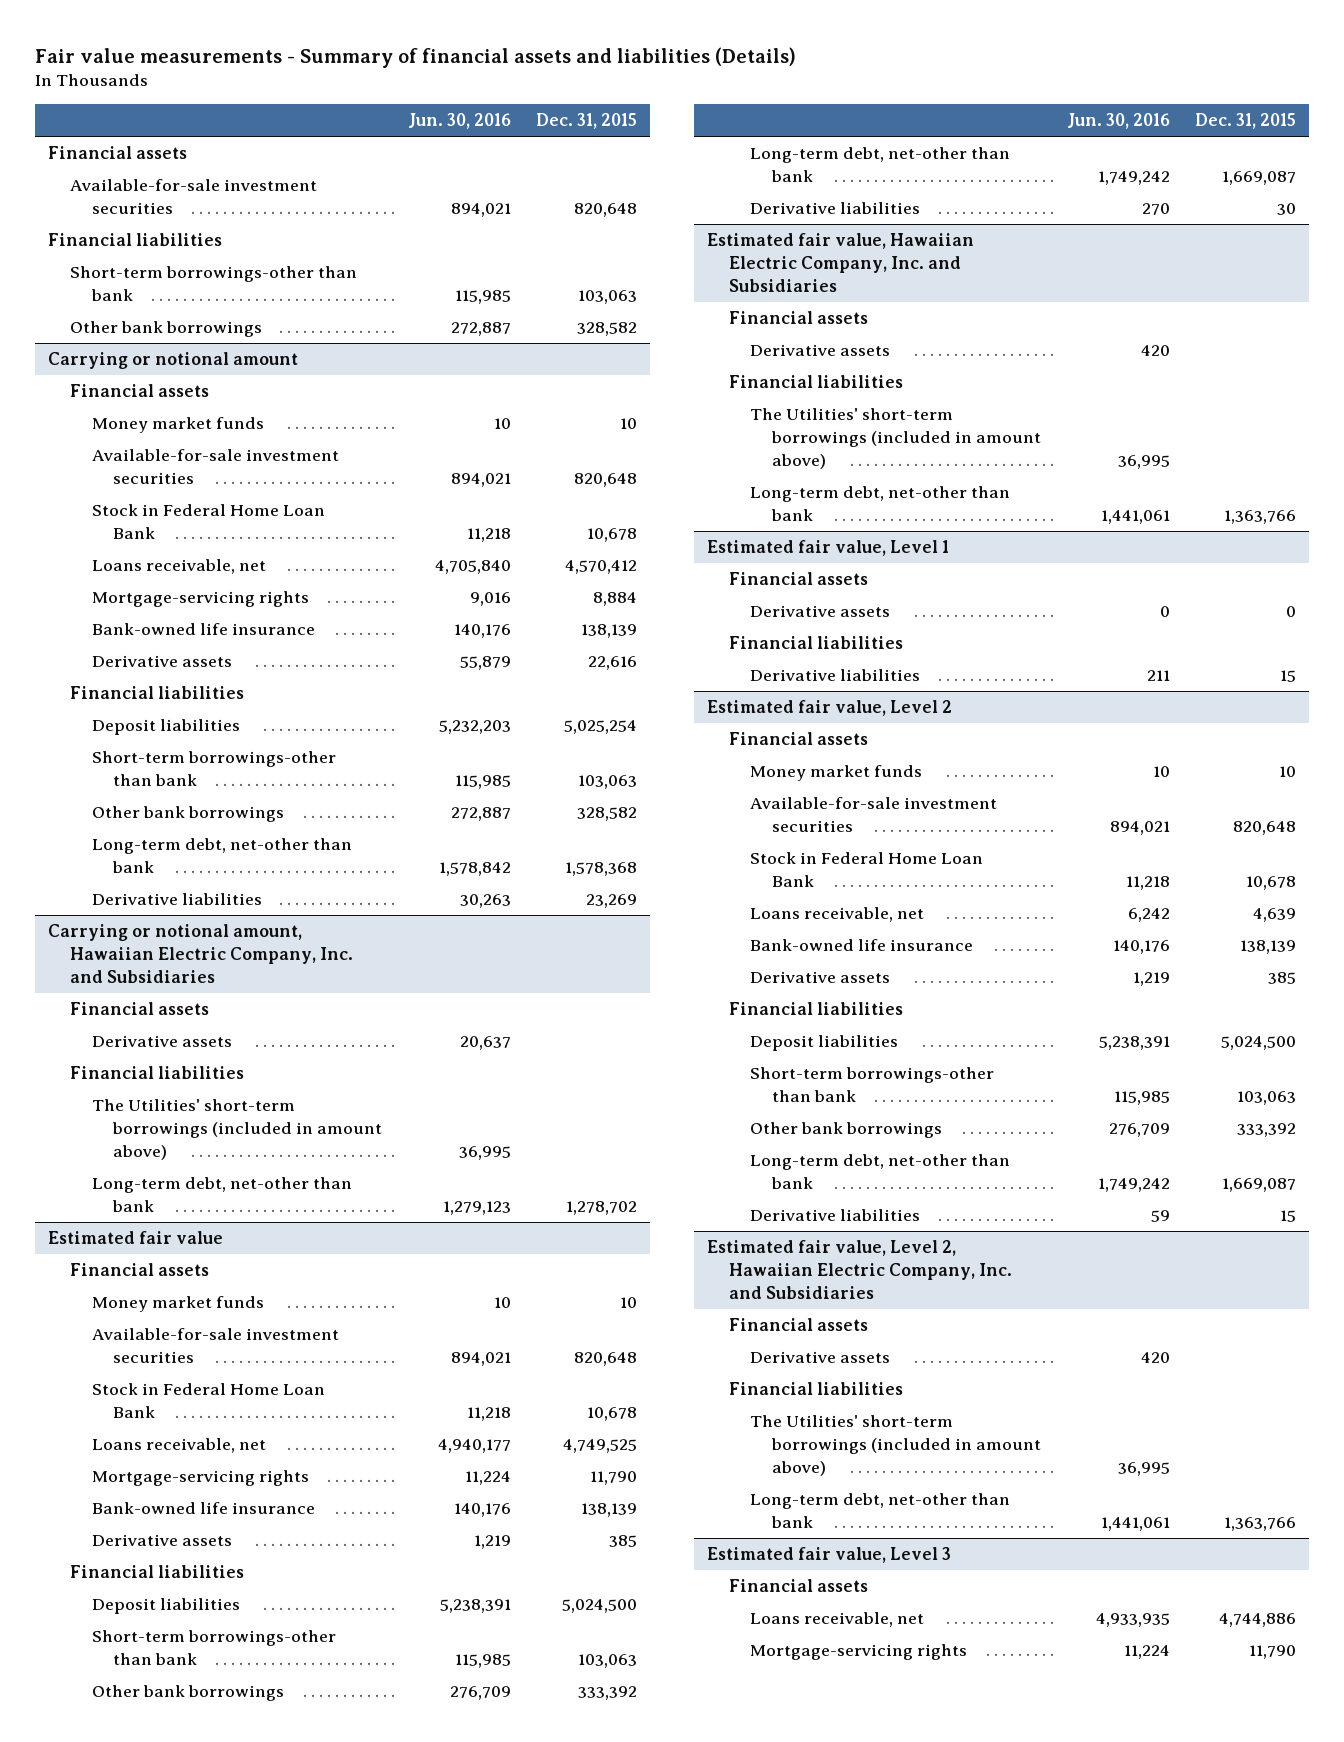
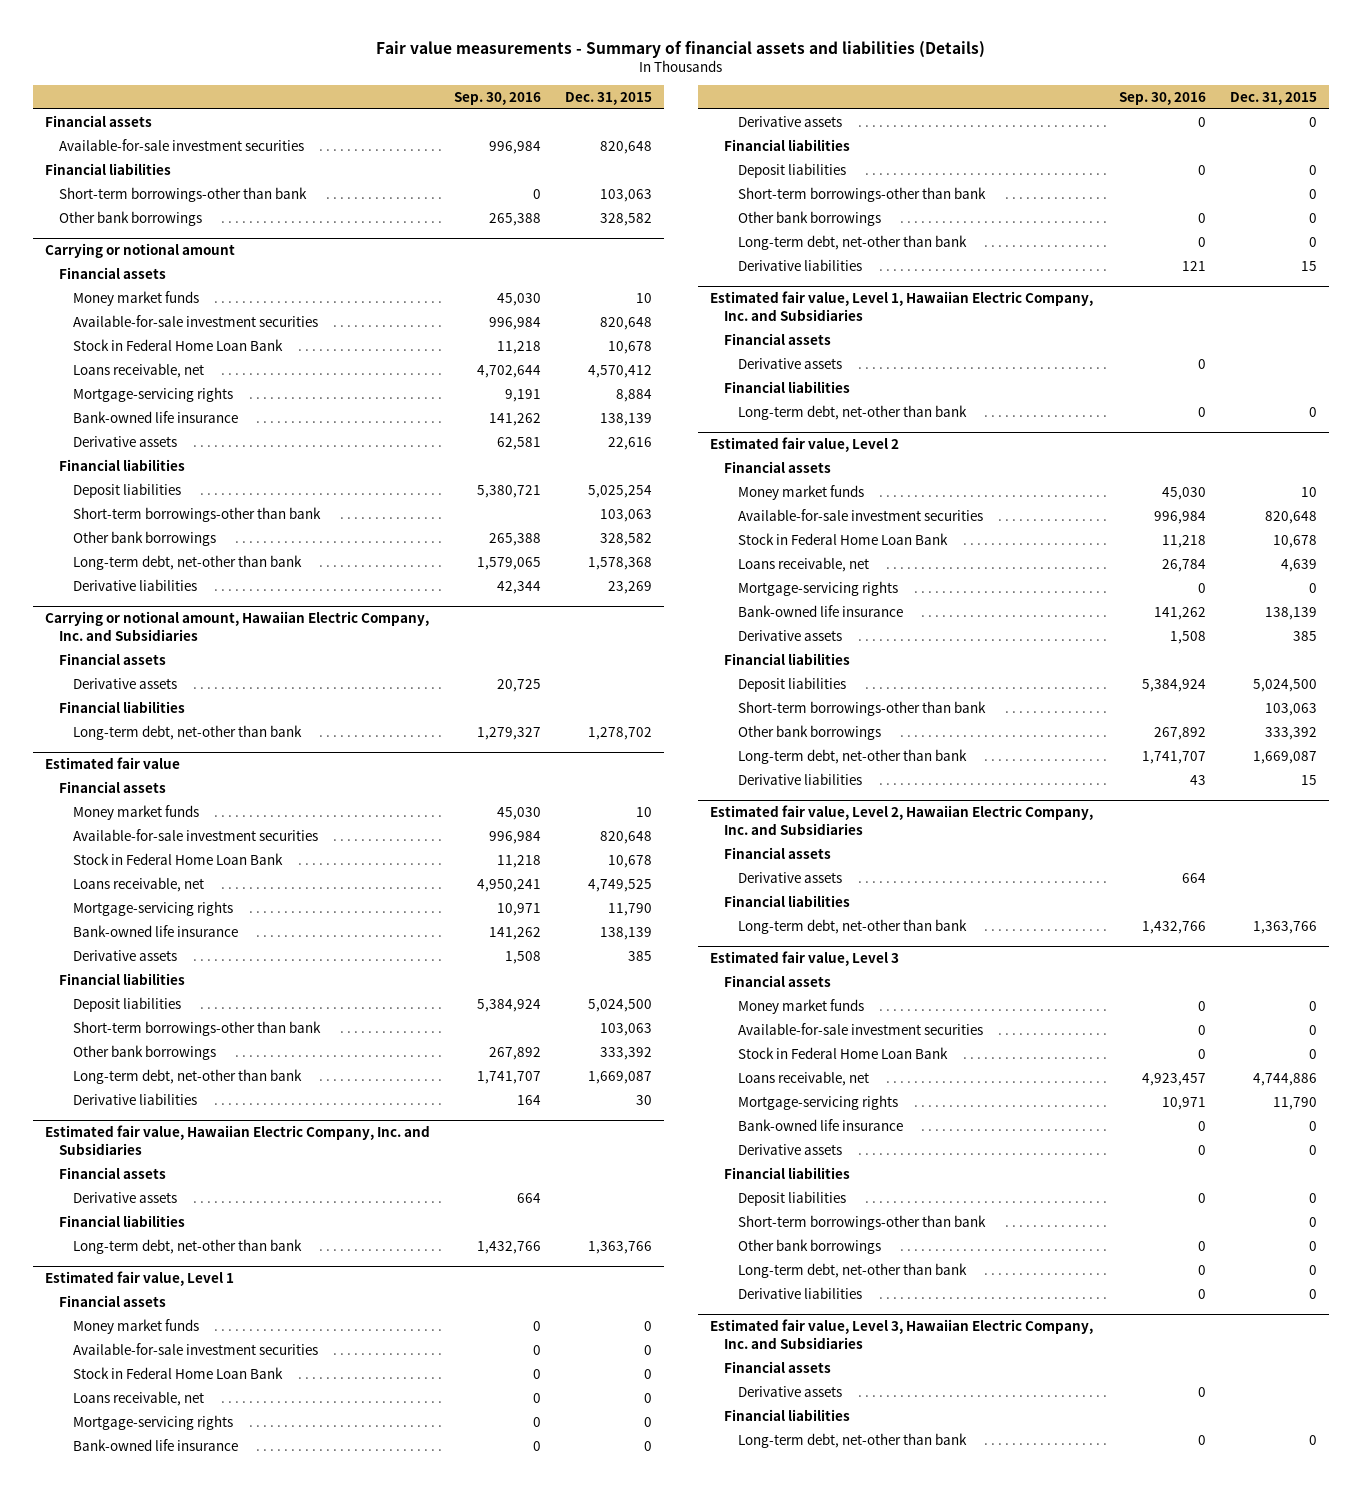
- | Jun. 30, 2016 | Dec. 31, 2015
+ | Sep. 30, 2016 | Dec. 31, 2015
@ Carrying or notional amount, Hawaiian Electric Company, Inc. and Subsidiaries
- The Utilities' short-term borrowings (included in amount above) | 36,995 |
@ Estimated fair value, Hawaiian Electric Company, Inc. and Subsidiaries
- The Utilities' short-term borrowings (included in amount above) | 36,995 |
@ Estimated fair value, Level 1
+ Money market funds | 0 | 0
+ Available-for-sale investment securities | 0 | 0
+ Stock in Federal Home Loan Bank | 0 | 0
+ Loans receivable, net | 0 | 0
+ Mortgage-servicing rights | 0 | 0
+ Bank-owned life insurance | 0 | 0
+ Deposit liabilities | 0 | 0
+ Short-term borrowings-other than bank | | 0
+ Other bank borrowings | 0 | 0
+ Long-term debt, net-other than bank | 0 | 0
+ Estimated fair value, Level 1, Hawaiian Electric Company, Inc. and Subsidiaries
+ Financial assets
+ Derivative assets | 0 |
+ Financial liabilities
+ Long-term debt, net-other than bank | 0 | 0
@ Estimated fair value, Level 2
+ Mortgage-servicing rights | 0 | 0
@ Estimated fair value, Level 2, Hawaiian Electric Company, Inc. and Subsidiaries
- The Utilities' short-term borrowings (included in amount above) | 36,995 |
@ Estimated fair value, Level 3
+ Money market funds | 0 | 0
+ Available-for-sale investment securities | 0 | 0
+ Stock in Federal Home Loan Bank | 0 | 0
+ Bank-owned life insurance | 0 | 0
+ Derivative assets | 0 | 0
+ Financial liabilities
+ Deposit liabilities | 0 | 0
+ Short-term borrowings-other than bank | | 0
+ Other bank borrowings | 0 | 0
+ Long-term debt, net-other than bank | 0 | 0
+ Derivative liabilities | 0 | 0
+ Estimated fair value, Level 3, Hawaiian Electric Company, Inc. and Subsidiaries
+ Financial assets
+ Derivative assets | 0 |
+ Financial liabilities
+ Long-term debt, net-other than bank | 0 | 0

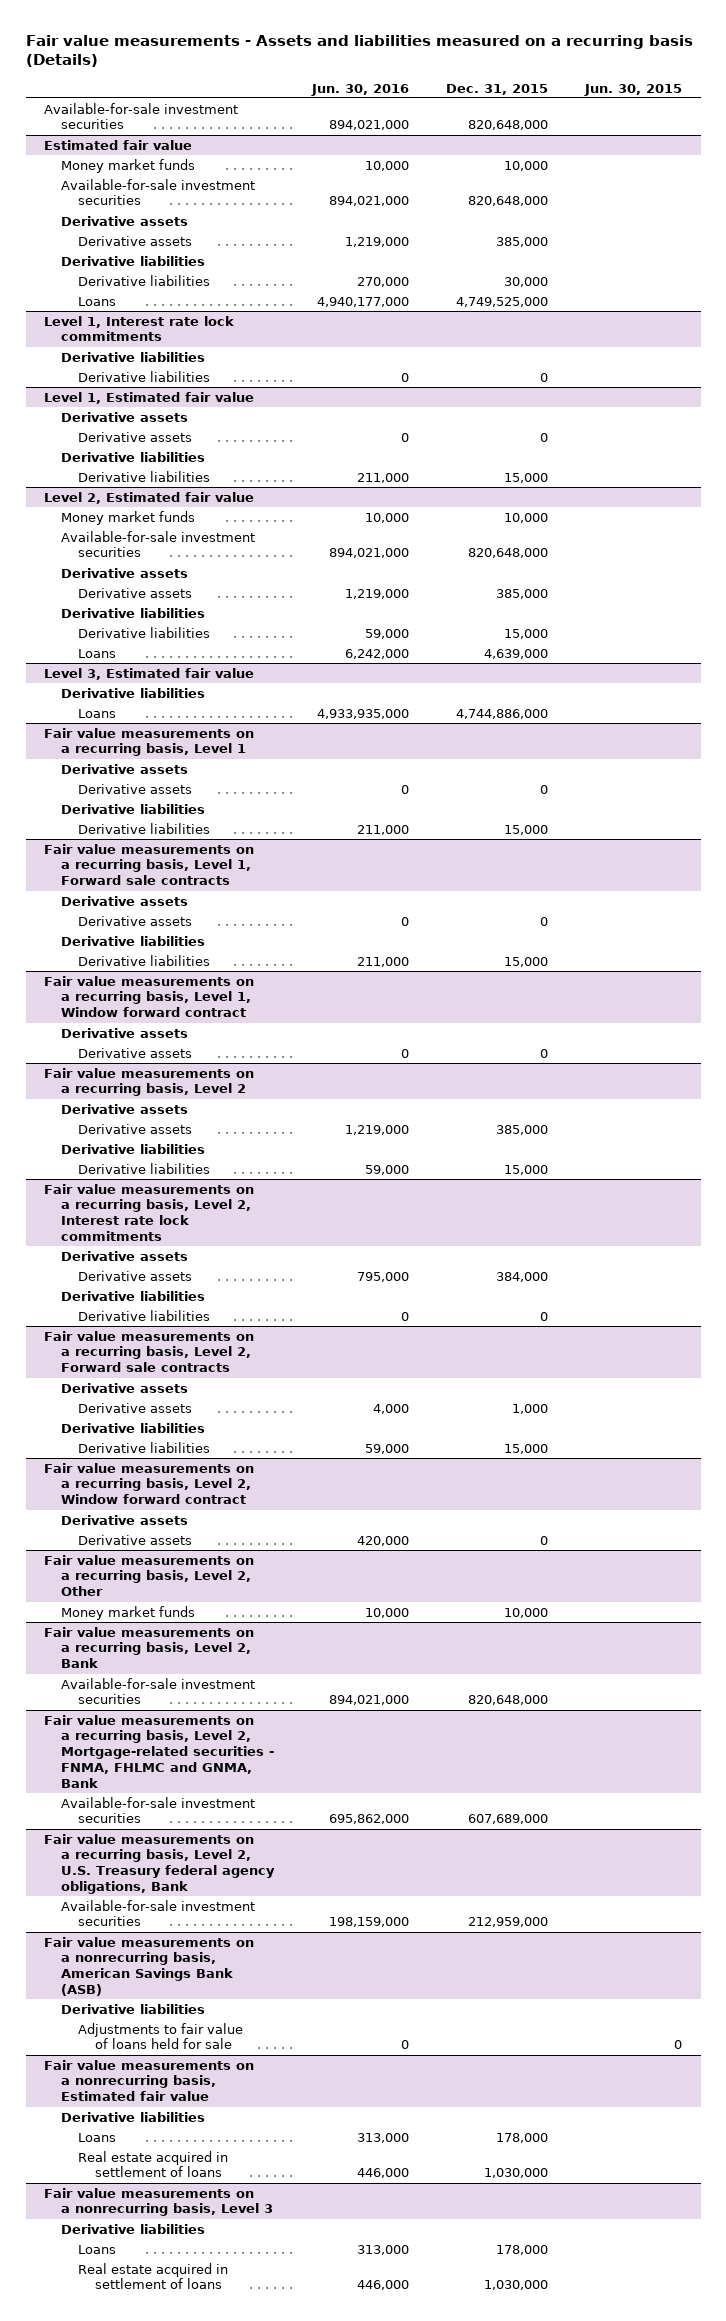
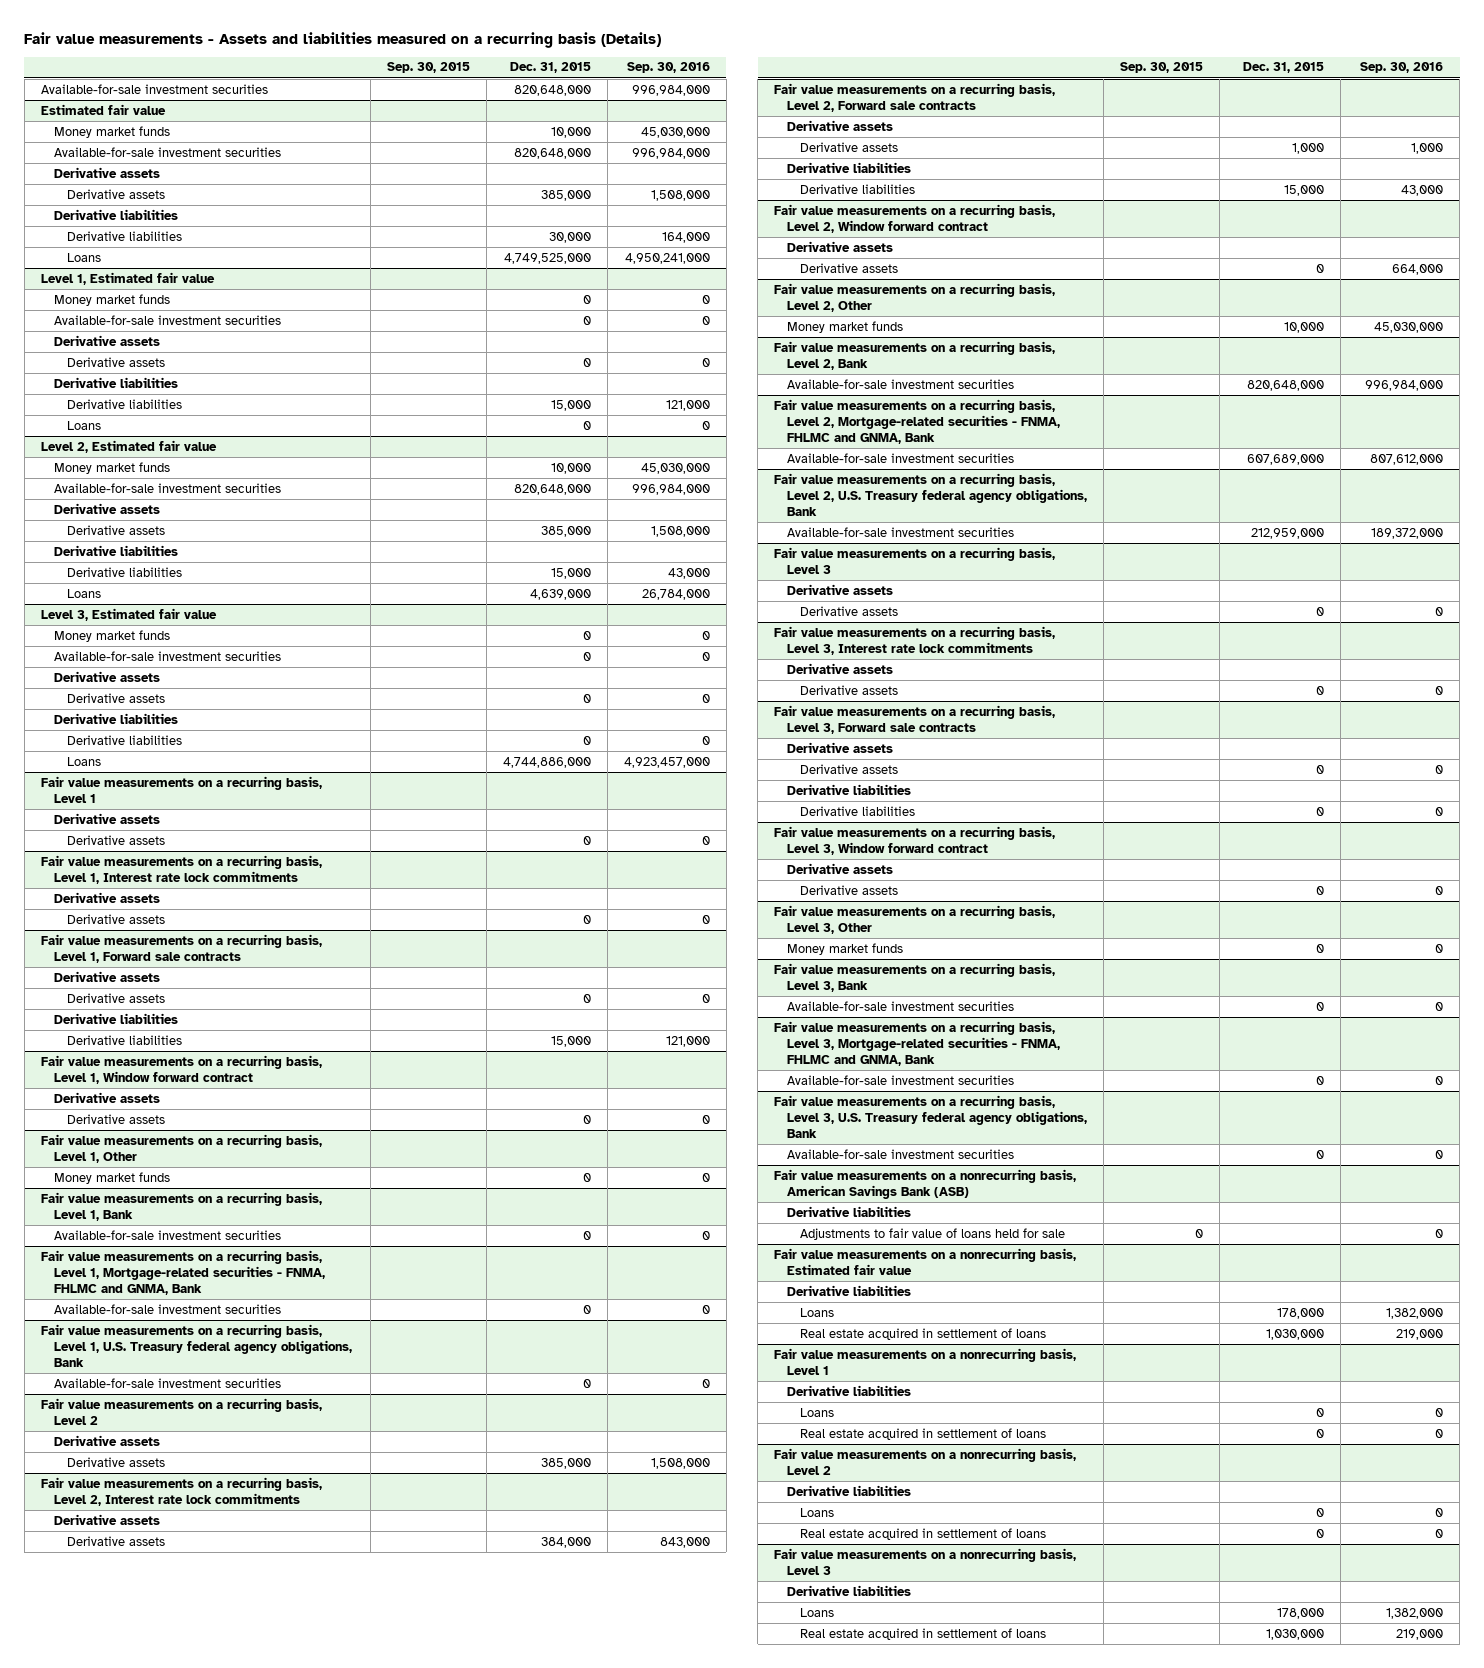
- | Jun. 30, 2016 | Dec. 31, 2015 | Jun. 30, 2015
+ | Sep. 30, 2015 | Dec. 31, 2015 | Sep. 30, 2016
- Level 1, Interest rate lock commitments
- Derivative liabilities
- Derivative liabilities | 0 | 0 |
@ Level 1, Estimated fair value
+ Money market funds | | 0 | 0
+ Available-for-sale investment securities | | 0 | 0
+ Loans | | 0 | 0
@ Level 3, Estimated fair value
+ Money market funds | | 0 | 0
+ Available-for-sale investment securities | | 0 | 0
+ Derivative assets
+ Derivative assets | | 0 | 0
+ Derivative liabilities | | 0 | 0
@ Fair value measurements on a recurring basis, Level 1
- Derivative liabilities
- Derivative liabilities | 211,000 | 15,000 |
+ Fair value measurements on a recurring basis, Level 1, Interest rate lock commitments
+ Derivative assets
+ Derivative assets | | 0 | 0
+ Fair value measurements on a recurring basis, Level 1, Other
+ Money market funds | | 0 | 0
+ Fair value measurements on a recurring basis, Level 1, Bank
+ Available-for-sale investment securities | | 0 | 0
+ Fair value measurements on a recurring basis, Level 1, Mortgage-related securities - FNMA, FHLMC and GNMA, Bank
+ Available-for-sale investment securities | | 0 | 0
+ Fair value measurements on a recurring basis, Level 1, U.S. Treasury federal agency obligations, Bank
+ Available-for-sale investment securities | | 0 | 0
@ Fair value measurements on a recurring basis, Level 2
- Derivative liabilities
- Derivative liabilities | 59,000 | 15,000 |
@ Fair value measurements on a recurring basis, Level 2, Interest rate lock commitments
- Derivative liabilities
- Derivative liabilities | 0 | 0 |
+ Fair value measurements on a recurring basis, Level 3
+ Derivative assets
+ Derivative assets | | 0 | 0
+ Fair value measurements on a recurring basis, Level 3, Interest rate lock commitments
+ Derivative assets
+ Derivative assets | | 0 | 0
+ Fair value measurements on a recurring basis, Level 3, Forward sale contracts
+ Derivative assets
+ Derivative assets | | 0 | 0
+ Derivative liabilities
+ Derivative liabilities | | 0 | 0
+ Fair value measurements on a recurring basis, Level 3, Window forward contract
+ Derivative assets
+ Derivative assets | | 0 | 0
+ Fair value measurements on a recurring basis, Level 3, Other
+ Money market funds | | 0 | 0
+ Fair value measurements on a recurring basis, Level 3, Bank
+ Available-for-sale investment securities | | 0 | 0
+ Fair value measurements on a recurring basis, Level 3, Mortgage-related securities - FNMA, FHLMC and GNMA, Bank
+ Available-for-sale investment securities | | 0 | 0
+ Fair value measurements on a recurring basis, Level 3, U.S. Treasury federal agency obligations, Bank
+ Available-for-sale investment securities | | 0 | 0
+ Fair value measurements on a nonrecurring basis, Level 1
+ Derivative liabilities
+ Loans | | 0 | 0
+ Real estate acquired in settlement of loans | | 0 | 0
+ Fair value measurements on a nonrecurring basis, Level 2
+ Derivative liabilities
+ Loans | | 0 | 0
+ Real estate acquired in settlement of loans | | 0 | 0

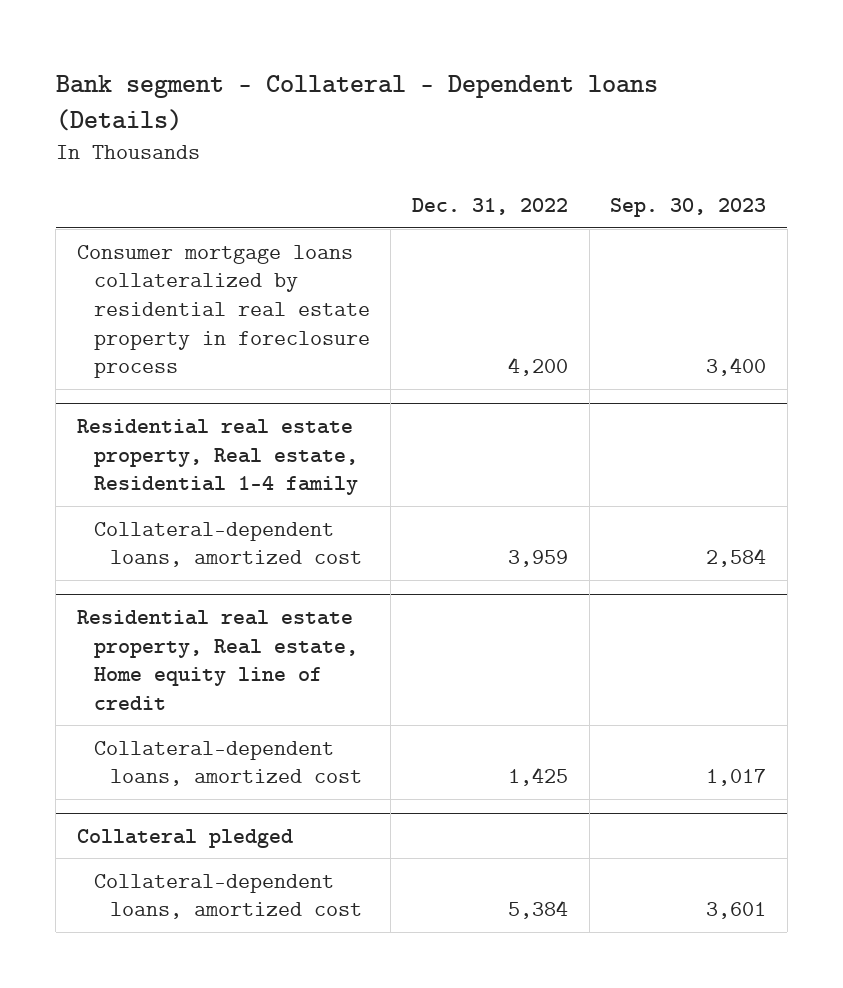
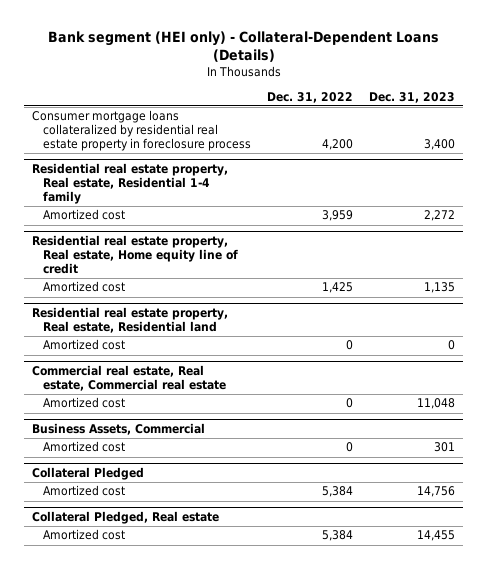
- Bank segment - Collateral - Dependent loans (Details)
+ Bank segment (HEI only) - Collateral-Dependent Loans (Details)
- | Dec. 31, 2022 | Sep. 30, 2023
+ | Dec. 31, 2022 | Dec. 31, 2023
@ Residential real estate property, Real estate, Residential 1-4 family
- Collateral-dependent loans, amortized cost | 3,959 | 2,584
+ Amortized cost | 3,959 | 2,272
@ Residential real estate property, Real estate, Home equity line of credit
- Collateral-dependent loans, amortized cost | 1,425 | 1,017
- Collateral pledged
- Collateral-dependent loans, amortized cost | 5,384 | 3,601
@ Residential real estate property, Real estate, Home equity line of credit
+ Amortized cost | 1,425 | 1,135
+ Residential real estate property, Real estate, Residential land
+ Amortized cost | 0 | 0
+ Commercial real estate, Real estate, Commercial real estate
+ Amortized cost | 0 | 11,048
+ Business Assets, Commercial
+ Amortized cost | 0 | 301
+ Collateral Pledged
+ Amortized cost | 5,384 | 14,756
+ Collateral Pledged, Real estate
+ Amortized cost | 5,384 | 14,455

